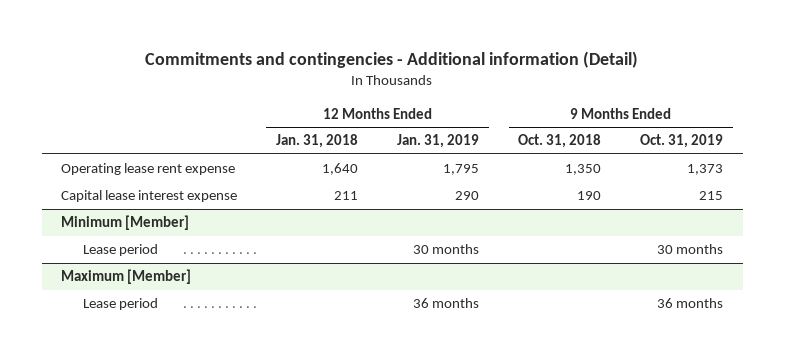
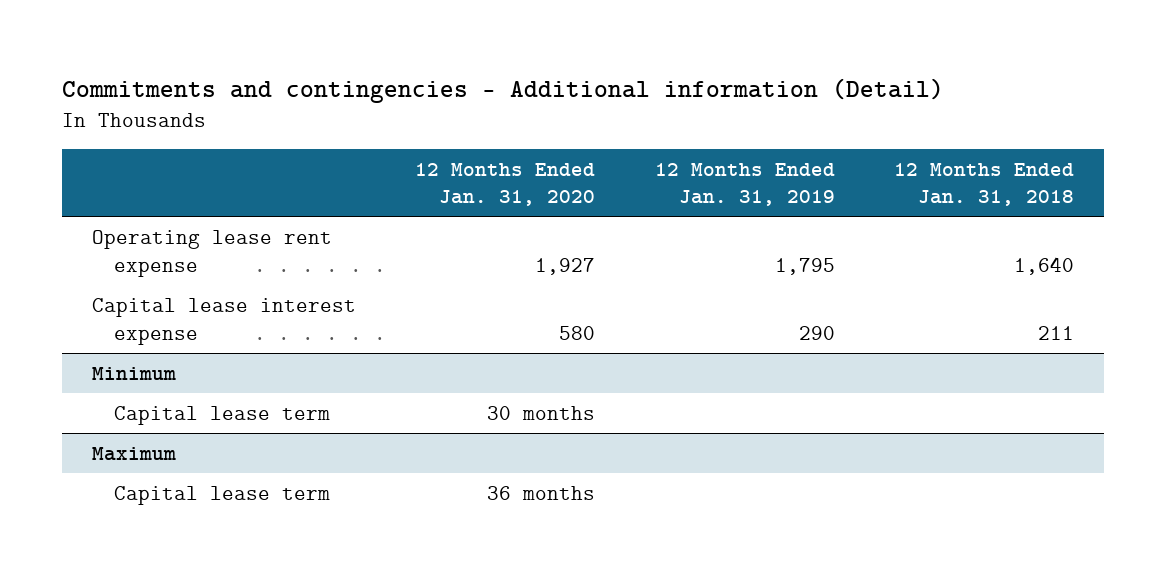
- | 12 Months Ended Jan. 31, 2018 | 12 Months Ended Jan. 31, 2019 | 9 Months Ended Oct. 31, 2018 | 9 Months Ended Oct. 31, 2019
+ | 12 Months Ended Jan. 31, 2020 | 12 Months Ended Jan. 31, 2019 | 12 Months Ended Jan. 31, 2018
- Minimum [Member]
- Lease period | | 30 months | | 30 months
- Maximum [Member]
- Lease period | | 36 months | | 36 months
+ Minimum
+ Capital lease term | 30 months | |
+ Maximum
+ Capital lease term | 36 months | |

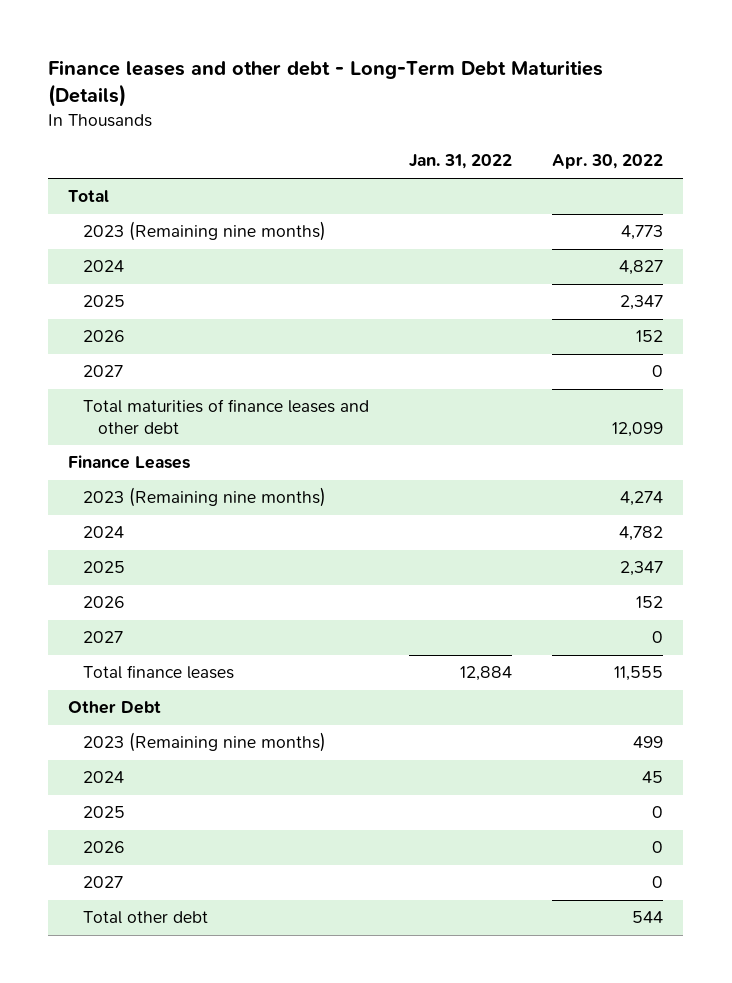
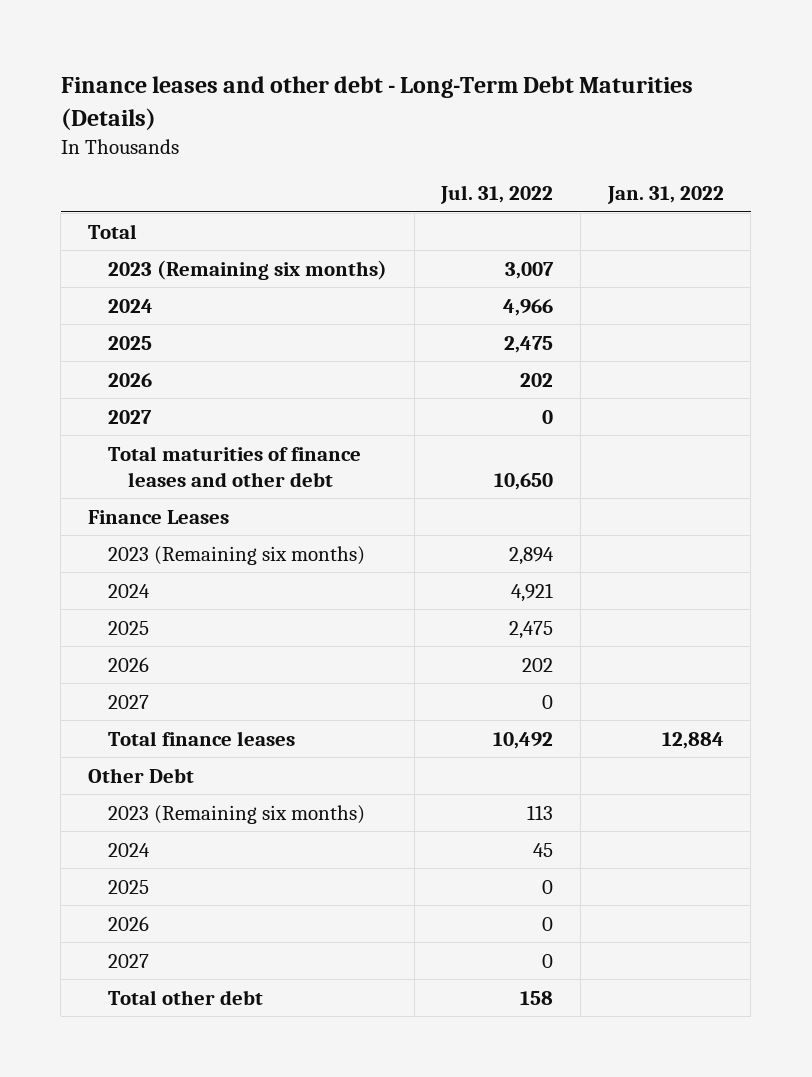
- | Jan. 31, 2022 | Apr. 30, 2022
+ | Jul. 31, 2022 | Jan. 31, 2022
- 2023 (Remaining nine months) | | 4,773
+ 2023 (Remaining six months) | 3,007 |
- 2023 (Remaining nine months) | | 4,274
+ 2023 (Remaining six months) | 2,894 |
- 2023 (Remaining nine months) | | 499
+ 2023 (Remaining six months) | 113 |

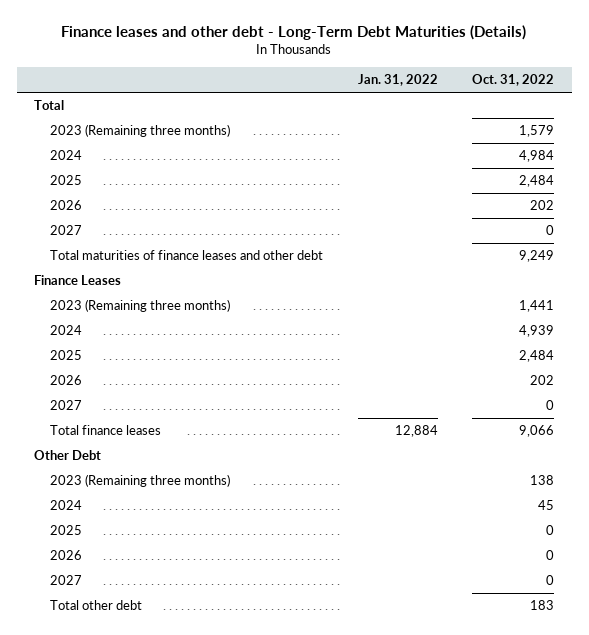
- | Jul. 31, 2022 | Jan. 31, 2022
+ | Jan. 31, 2022 | Oct. 31, 2022
- 2023 (Remaining six months) | 3,007 |
+ 2023 (Remaining three months) | | 1,579
- 2023 (Remaining six months) | 2,894 |
+ 2023 (Remaining three months) | | 1,441
- 2023 (Remaining six months) | 113 |
+ 2023 (Remaining three months) | | 138

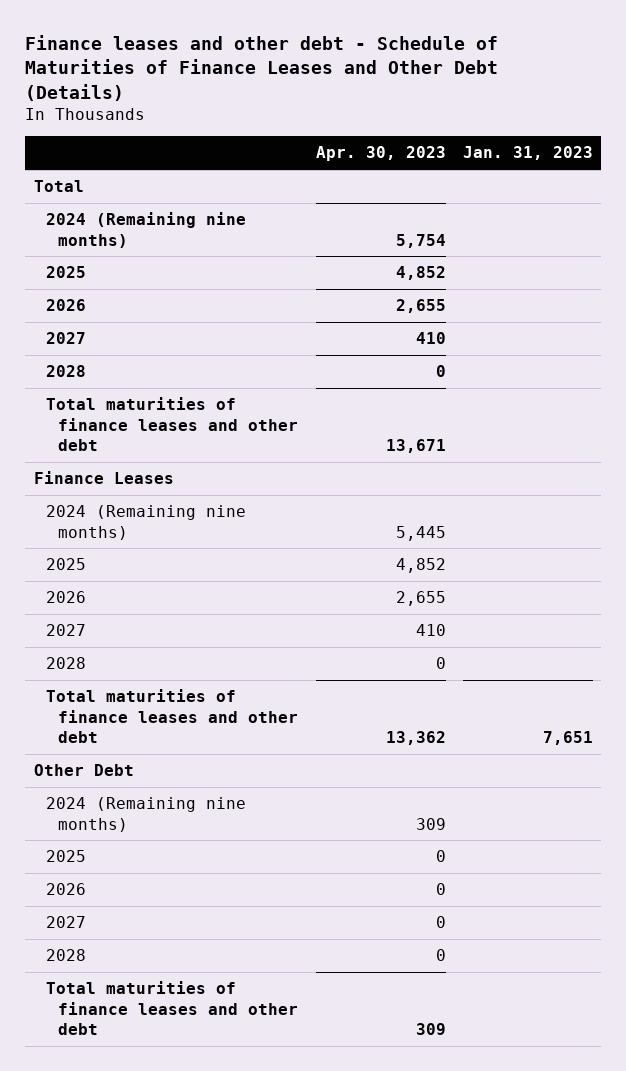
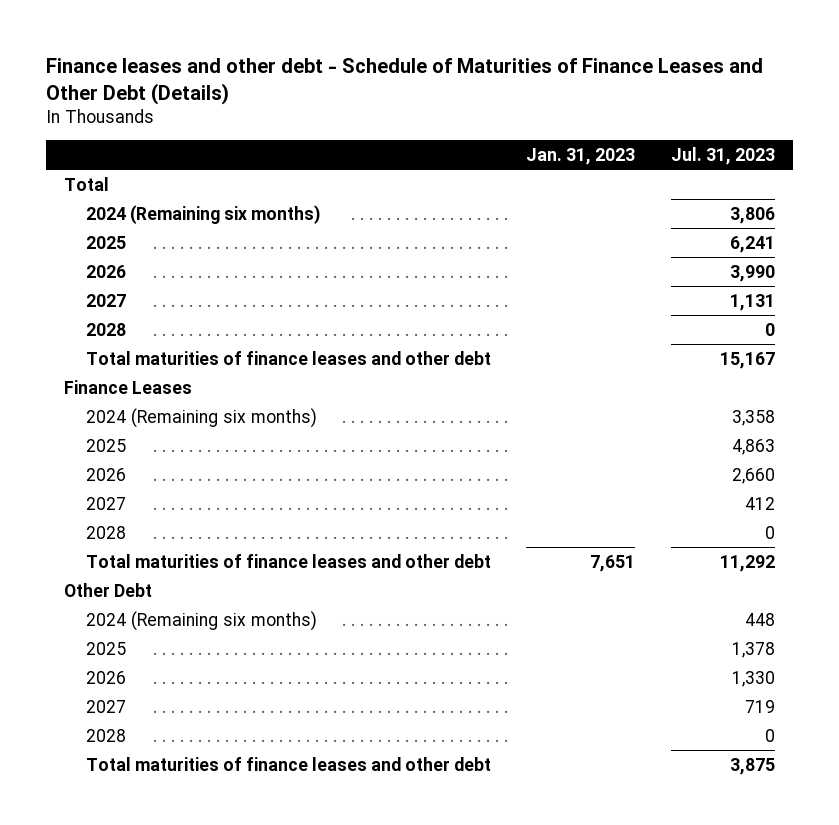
- | Apr. 30, 2023 | Jan. 31, 2023
+ | Jan. 31, 2023 | Jul. 31, 2023
- 2024 (Remaining nine months) | 5,754 |
+ 2024 (Remaining six months) | | 3,806
- 2024 (Remaining nine months) | 5,445 |
+ 2024 (Remaining six months) | | 3,358
- 2024 (Remaining nine months) | 309 |
+ 2024 (Remaining six months) | | 448

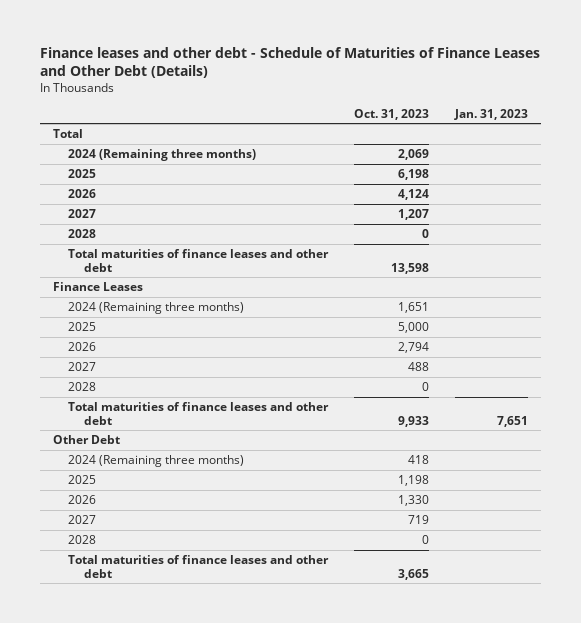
- | Jan. 31, 2023 | Jul. 31, 2023
+ | Oct. 31, 2023 | Jan. 31, 2023
- 2024 (Remaining six months) | | 3,806
+ 2024 (Remaining three months) | 2,069 |
- 2024 (Remaining six months) | | 3,358
+ 2024 (Remaining three months) | 1,651 |
- 2024 (Remaining six months) | | 448
+ 2024 (Remaining three months) | 418 |

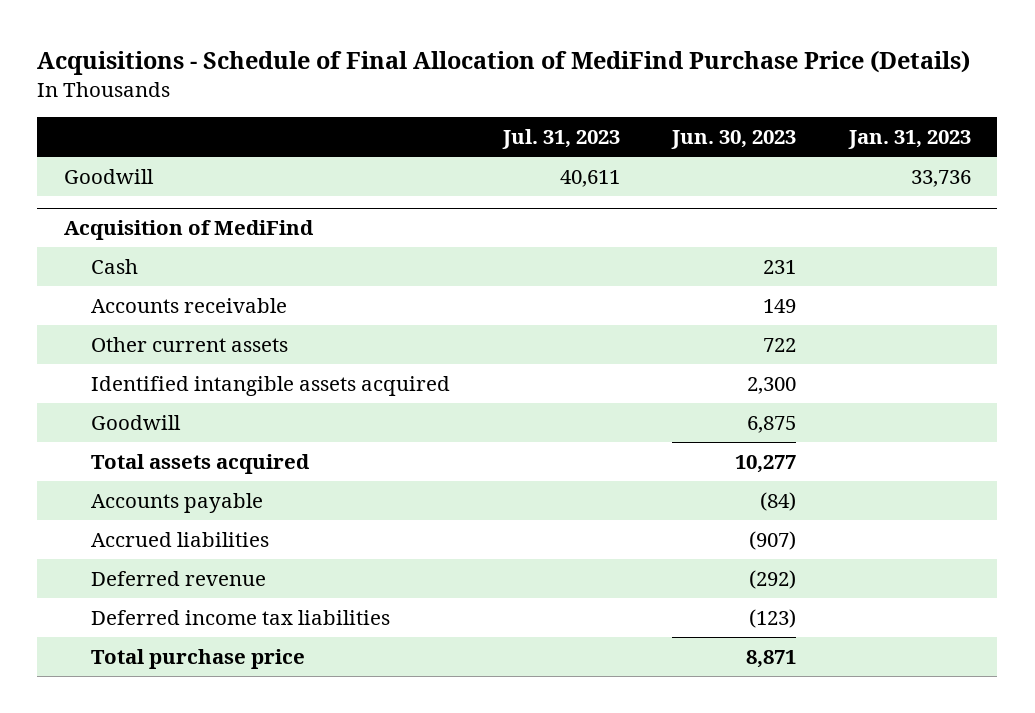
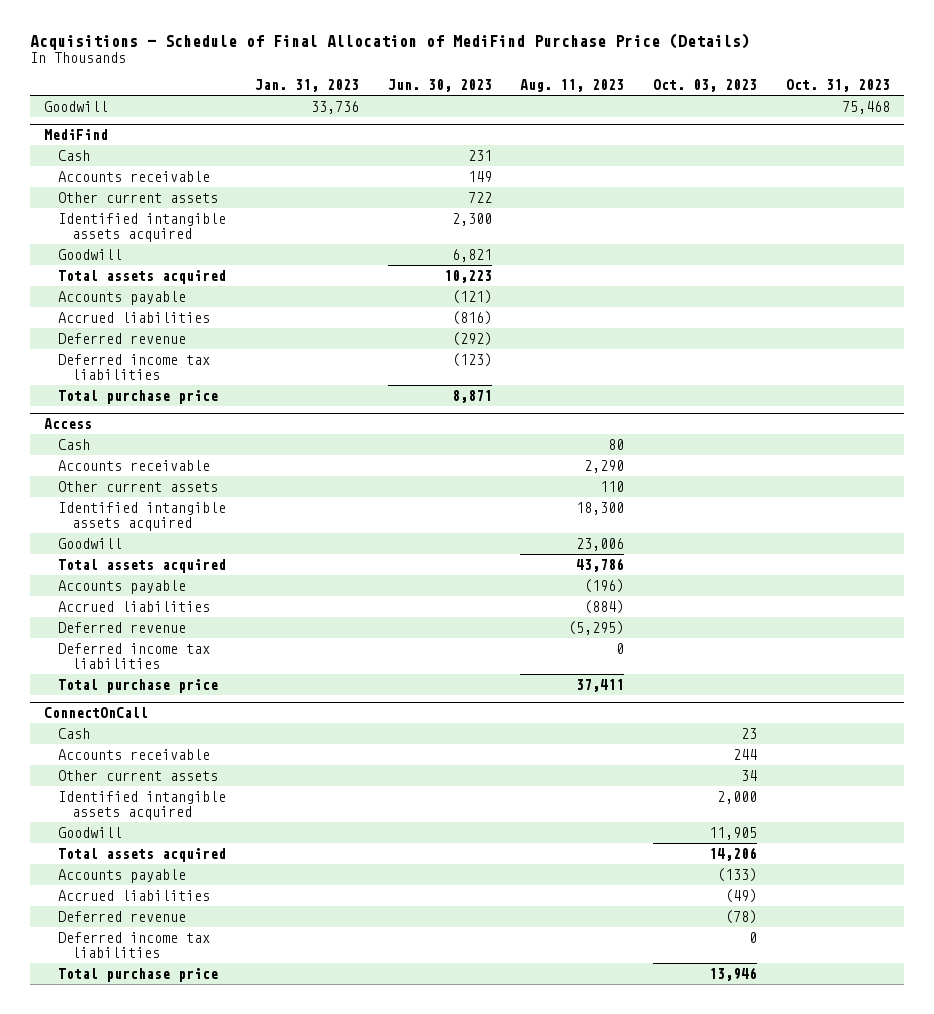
- | Jul. 31, 2023 | Jun. 30, 2023 | Jan. 31, 2023
+ | Jan. 31, 2023 | Jun. 30, 2023 | Aug. 11, 2023 | Oct. 03, 2023 | Oct. 31, 2023
- Acquisition of MediFind
+ MediFind
- Goodwill | | 6,875 |
- Total assets acquired | | 10,277 |
- Accounts payable | | (84) |
- Accrued liabilities | | (907) |
+ Goodwill | | 6,821 | | |
+ Total assets acquired | | 10,223 | | |
+ Accounts payable | | (121) | | |
+ Accrued liabilities | | (816) | | |
+ Access
+ Cash | | | 80 | |
+ Accounts receivable | | | 2,290 | |
+ Other current assets | | | 110 | |
+ Identified intangible assets acquired | | | 18,300 | |
+ Goodwill | | | 23,006 | |
+ Total assets acquired | | | 43,786 | |
+ Accounts payable | | | (196) | |
+ Accrued liabilities | | | (884) | |
+ Deferred revenue | | | (5,295) | |
+ Deferred income tax liabilities | | | 0 | |
+ Total purchase price | | | 37,411 | |
+ ConnectOnCall
+ Cash | | | | 23 |
+ Accounts receivable | | | | 244 |
+ Other current assets | | | | 34 |
+ Identified intangible assets acquired | | | | 2,000 |
+ Goodwill | | | | 11,905 |
+ Total assets acquired | | | | 14,206 |
+ Accounts payable | | | | (133) |
+ Accrued liabilities | | | | (49) |
+ Deferred revenue | | | | (78) |
+ Deferred income tax liabilities | | | | 0 |
+ Total purchase price | | | | 13,946 |

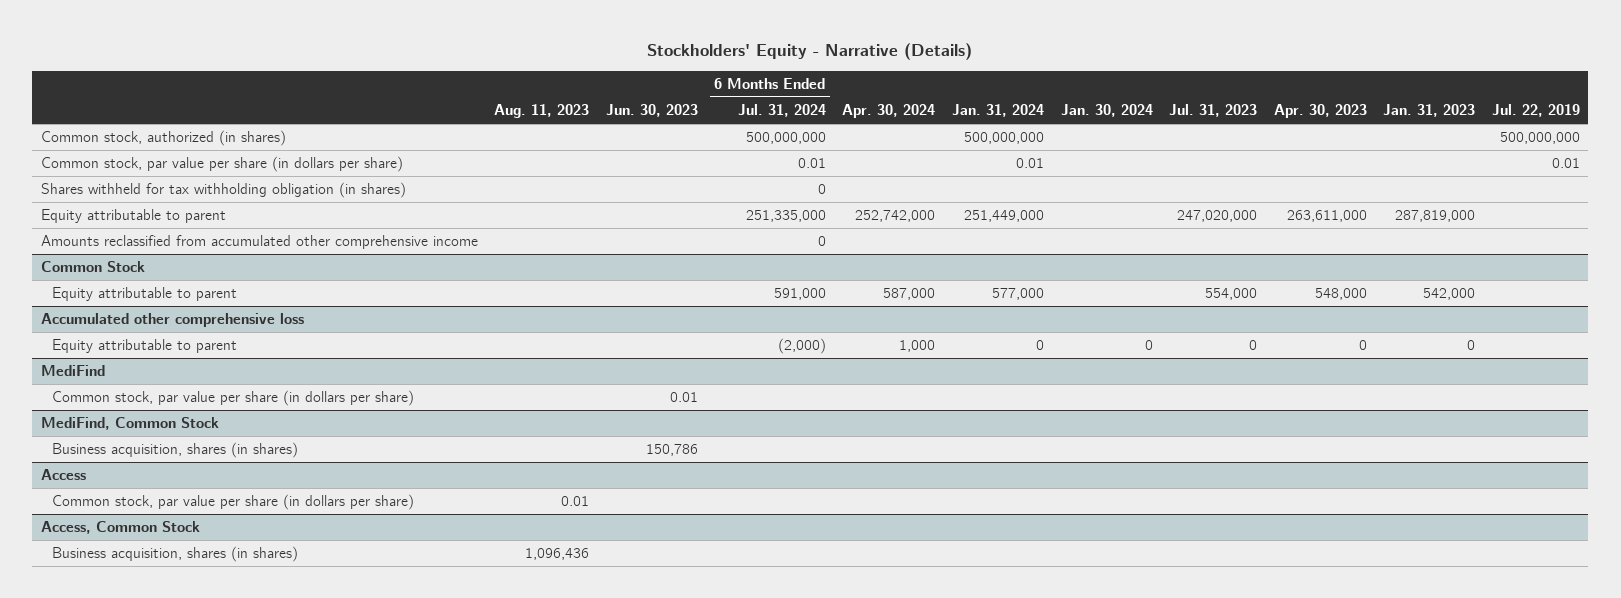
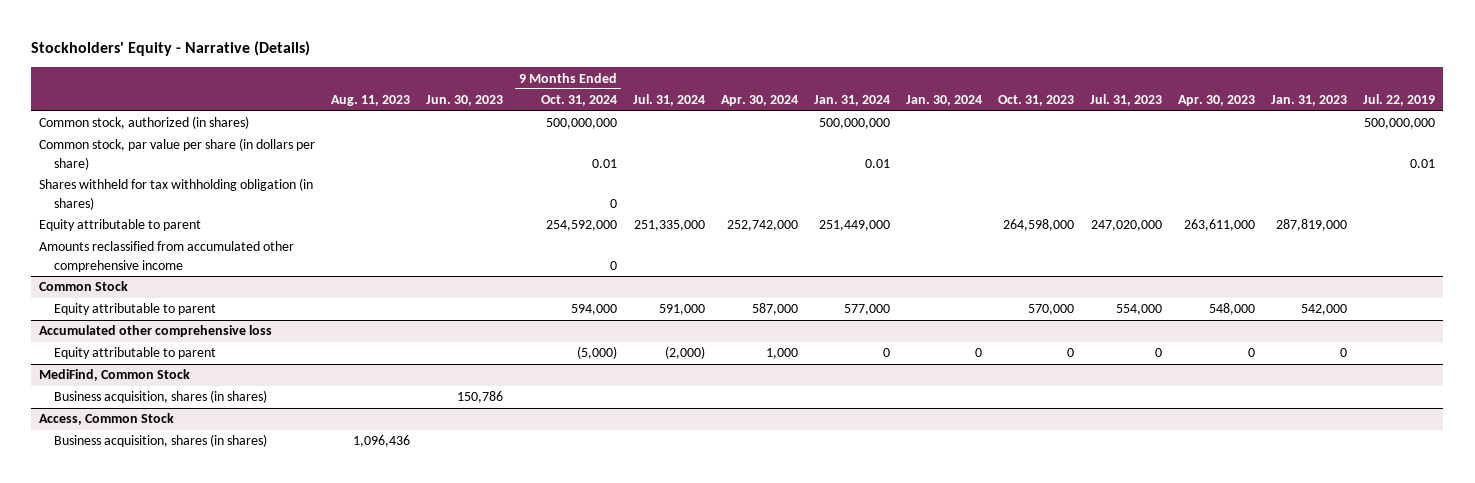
- | Aug. 11, 2023 | Jun. 30, 2023 | 6 Months Ended Jul. 31, 2024 | Apr. 30, 2024 | Jan. 31, 2024 | Jan. 30, 2024 | Jul. 31, 2023 | Apr. 30, 2023 | Jan. 31, 2023 | Jul. 22, 2019
+ | Aug. 11, 2023 | Jun. 30, 2023 | 9 Months Ended Oct. 31, 2024 | Jul. 31, 2024 | Apr. 30, 2024 | Jan. 31, 2024 | Jan. 30, 2024 | Oct. 31, 2023 | Jul. 31, 2023 | Apr. 30, 2023 | Jan. 31, 2023 | Jul. 22, 2019
- MediFind
- Common stock, par value per share (in dollars per share) | | 0.01 | | | | | | | |
- Access
- Common stock, par value per share (in dollars per share) | 0.01 | | | | | | | | |

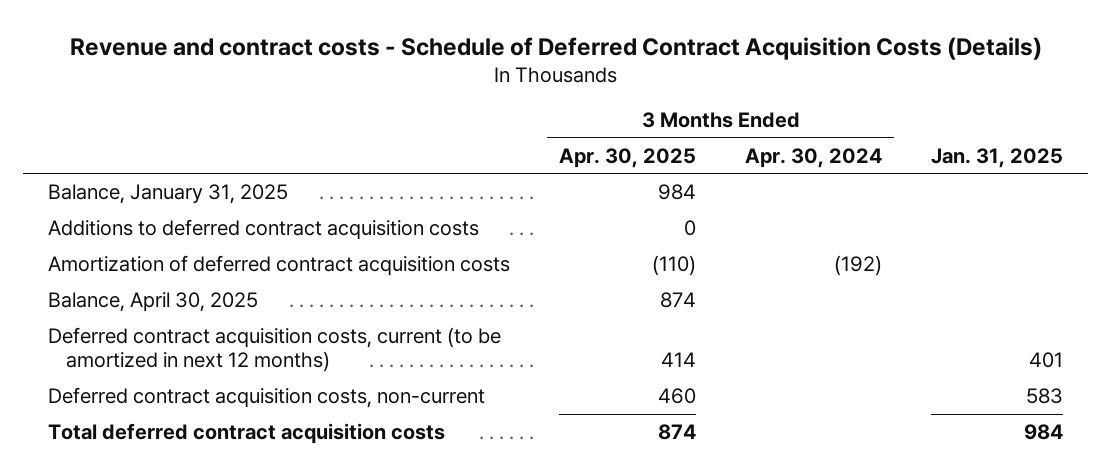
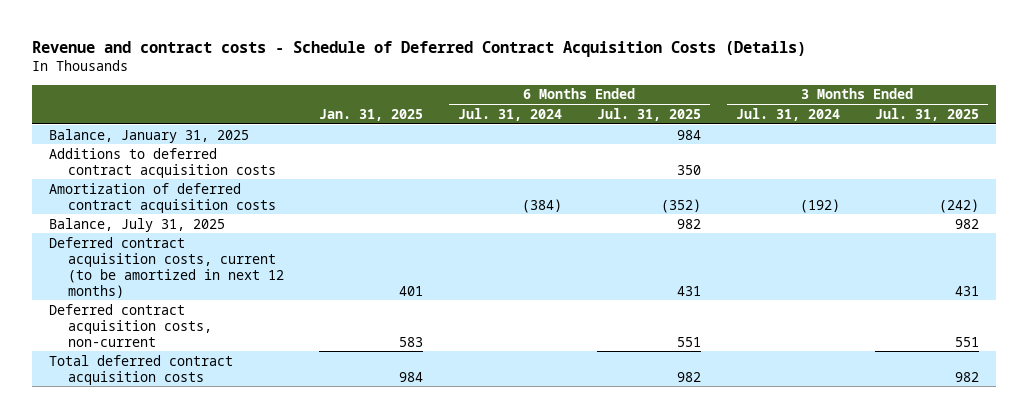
- | 3 Months Ended Apr. 30, 2025 | 3 Months Ended Apr. 30, 2024 | Jan. 31, 2025
+ | Jan. 31, 2025 | 6 Months Ended Jul. 31, 2024 | 6 Months Ended Jul. 31, 2025 | 3 Months Ended Jul. 31, 2024 | 3 Months Ended Jul. 31, 2025
- Balance, April 30, 2025 | 874 | |
+ Balance, July 31, 2025 | | | 982 | | 982

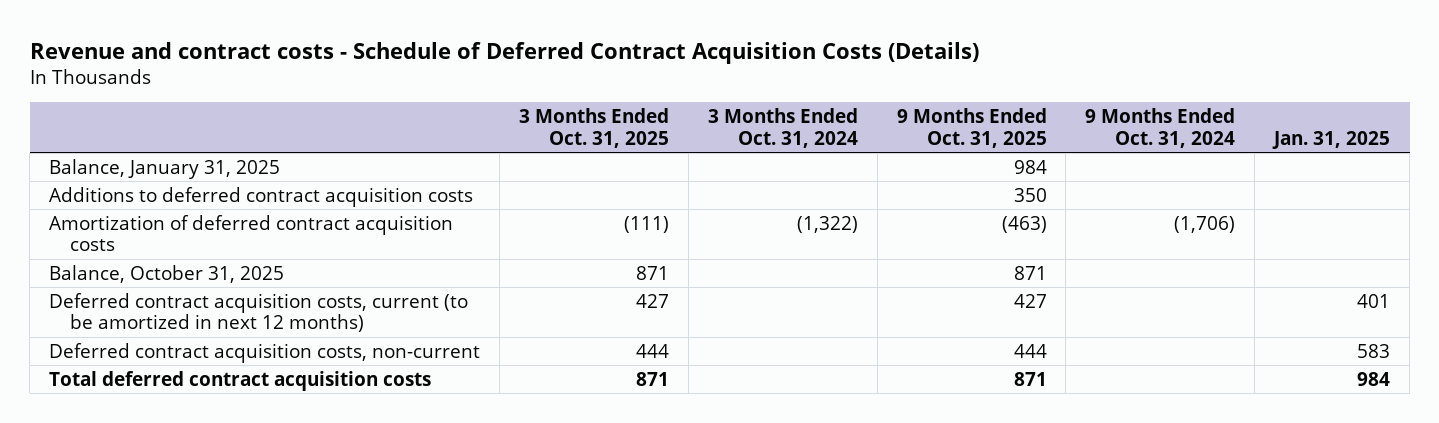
- | Jan. 31, 2025 | 6 Months Ended Jul. 31, 2024 | 6 Months Ended Jul. 31, 2025 | 3 Months Ended Jul. 31, 2024 | 3 Months Ended Jul. 31, 2025
+ | 3 Months Ended Oct. 31, 2025 | 3 Months Ended Oct. 31, 2024 | 9 Months Ended Oct. 31, 2025 | 9 Months Ended Oct. 31, 2024 | Jan. 31, 2025
- Balance, July 31, 2025 | | | 982 | | 982
+ Balance, October 31, 2025 | 871 | | 871 | |

